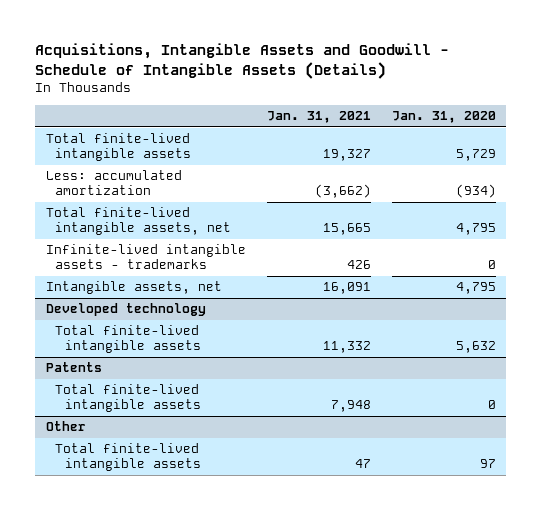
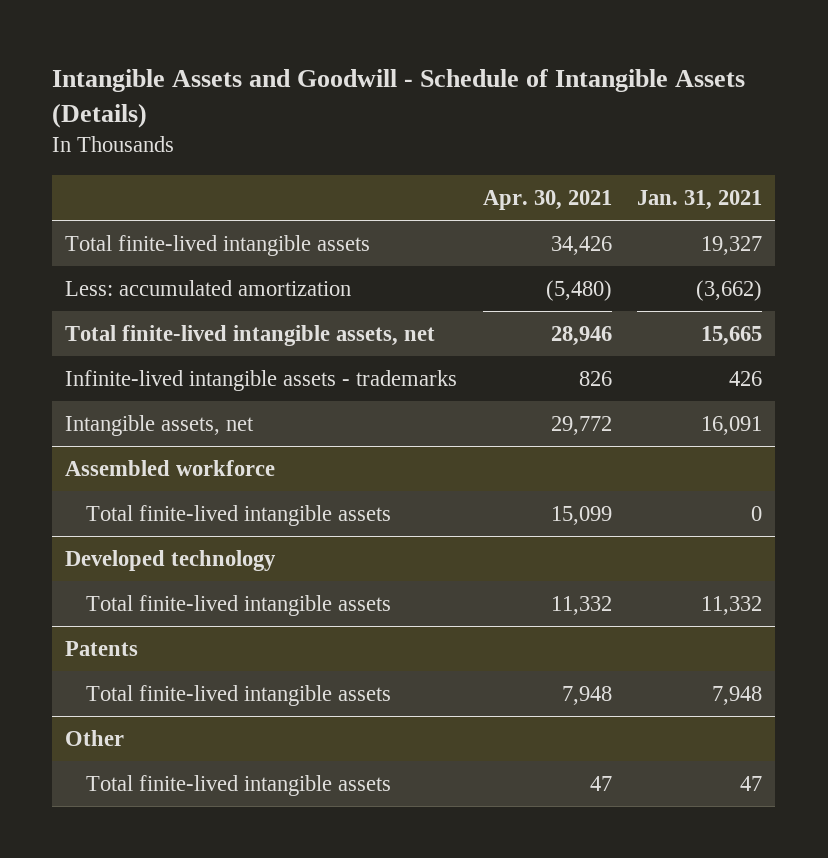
- Acquisitions, Intangible Assets and Goodwill - Schedule of Intangible Assets (Details)
+ Intangible Assets and Goodwill - Schedule of Intangible Assets (Details)
- | Jan. 31, 2021 | Jan. 31, 2020
+ | Apr. 30, 2021 | Jan. 31, 2021
+ Assembled workforce
+ Total finite-lived intangible assets | 15,099 | 0

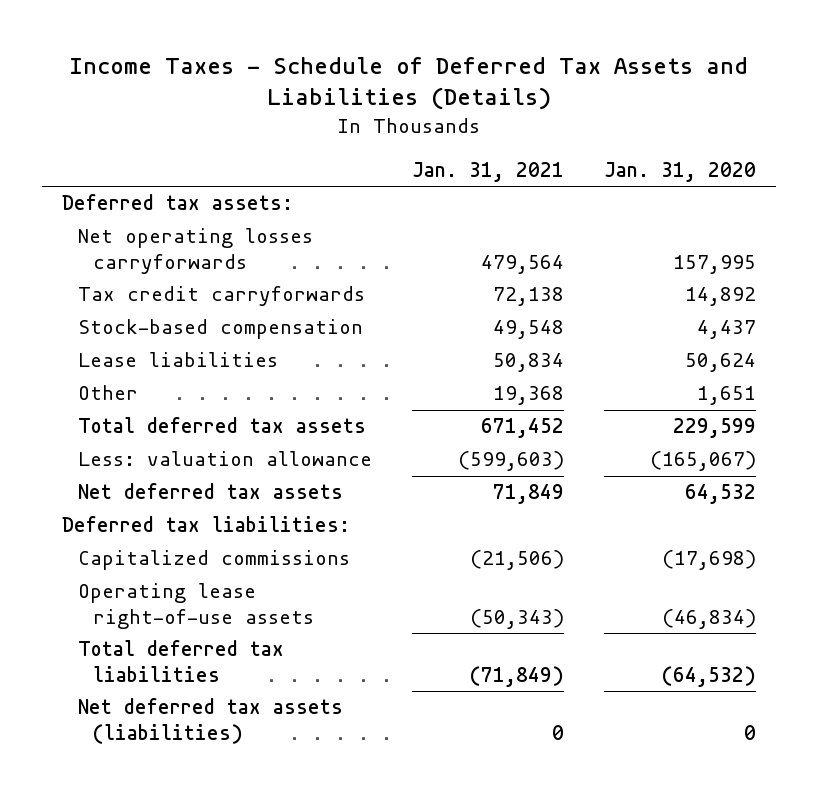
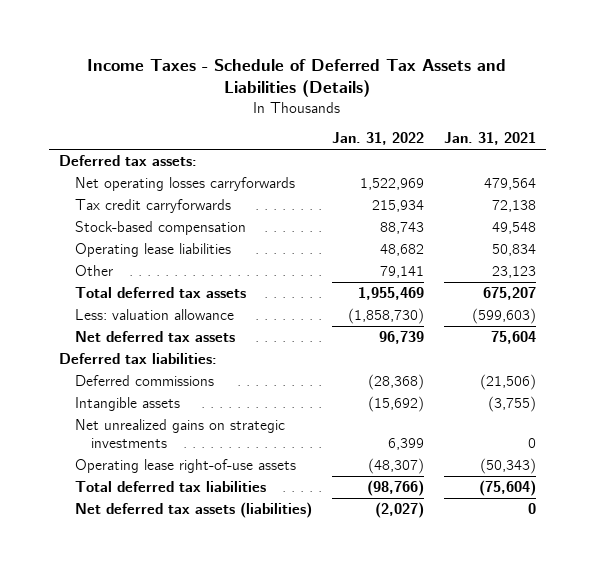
- | Jan. 31, 2021 | Jan. 31, 2020
+ | Jan. 31, 2022 | Jan. 31, 2021
- Lease liabilities | 50,834 | 50,624
- Other | 19,368 | 1,651
- Total deferred tax assets | 671,452 | 229,599
+ Operating lease liabilities | 48,682 | 50,834
+ Other | 79,141 | 23,123
+ Total deferred tax assets | 1,955,469 | 675,207
- Net deferred tax assets | 71,849 | 64,532
+ Net deferred tax assets | 96,739 | 75,604
- Capitalized commissions | (21,506) | (17,698)
+ Deferred commissions | (28,368) | (21,506)
+ Intangible assets | (15,692) | (3,755)
+ Net unrealized gains on strategic investments | 6,399 | 0
- Total deferred tax liabilities | (71,849) | (64,532)
+ Total deferred tax liabilities | (98,766) | (75,604)

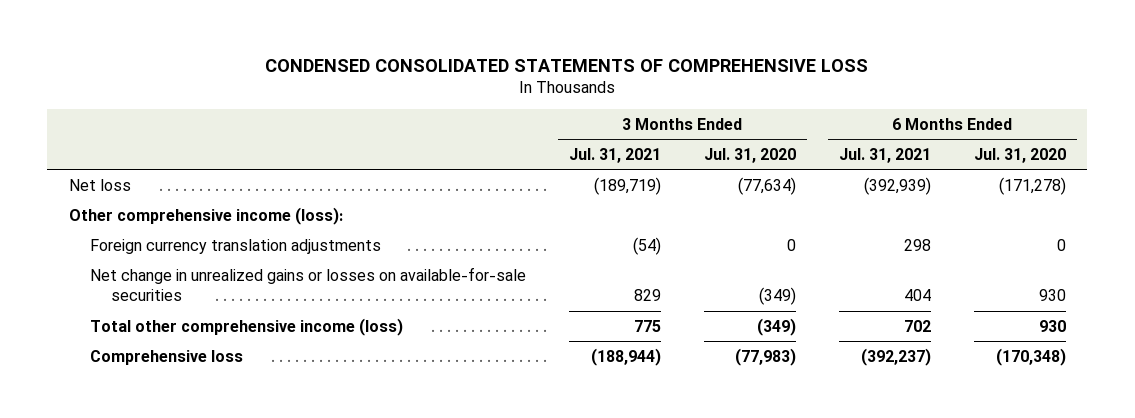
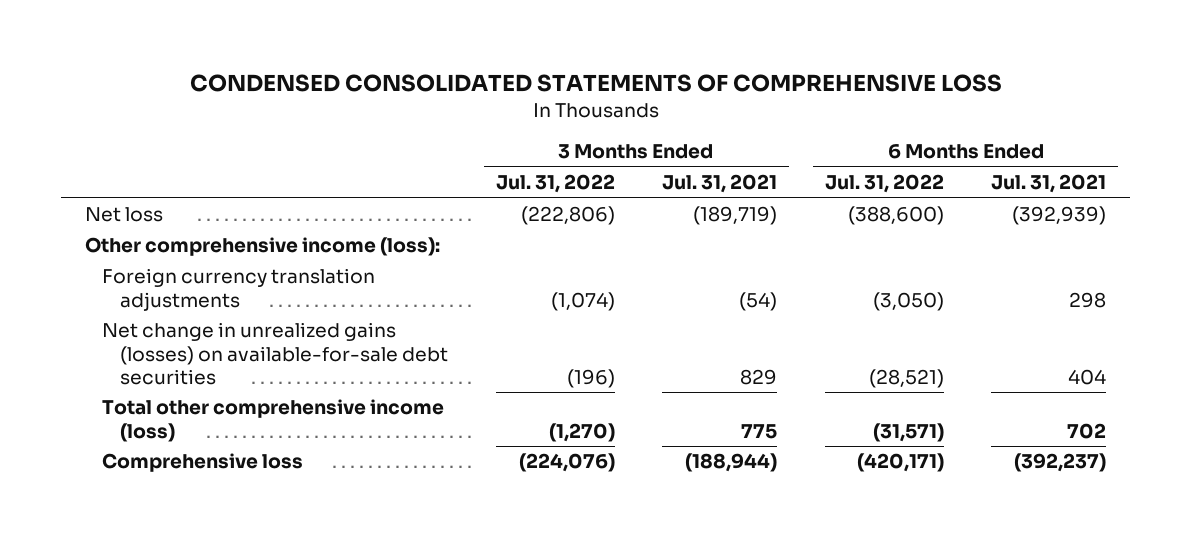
- | 3 Months Ended Jul. 31, 2021 | 3 Months Ended Jul. 31, 2020 | 6 Months Ended Jul. 31, 2021 | 6 Months Ended Jul. 31, 2020
+ | 3 Months Ended Jul. 31, 2022 | 3 Months Ended Jul. 31, 2021 | 6 Months Ended Jul. 31, 2022 | 6 Months Ended Jul. 31, 2021
- Net change in unrealized gains or losses on available-for-sale securities | 829 | (349) | 404 | 930
+ Net change in unrealized gains (losses) on available-for-sale debt securities | (196) | 829 | (28,521) | 404

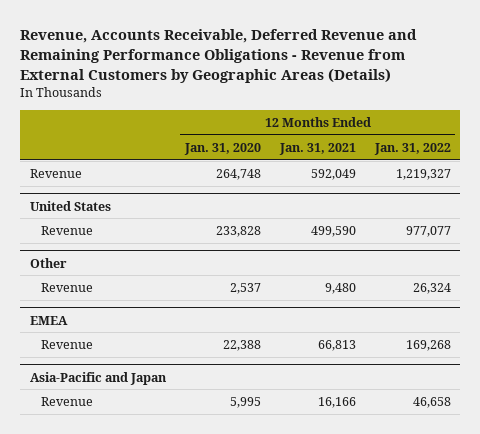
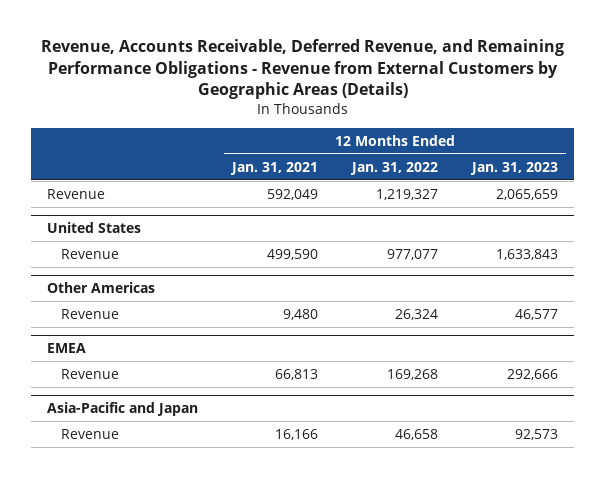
- Revenue, Accounts Receivable, Deferred Revenue and Remaining Performance Obligations - Revenue from External Customers by Geographic Areas (Details)
+ Revenue, Accounts Receivable, Deferred Revenue, and Remaining Performance Obligations - Revenue from External Customers by Geographic Areas (Details)
- | 12 Months Ended Jan. 31, 2020 | 12 Months Ended Jan. 31, 2021 | 12 Months Ended Jan. 31, 2022
+ | 12 Months Ended Jan. 31, 2021 | 12 Months Ended Jan. 31, 2022 | 12 Months Ended Jan. 31, 2023
- Other
+ Other Americas

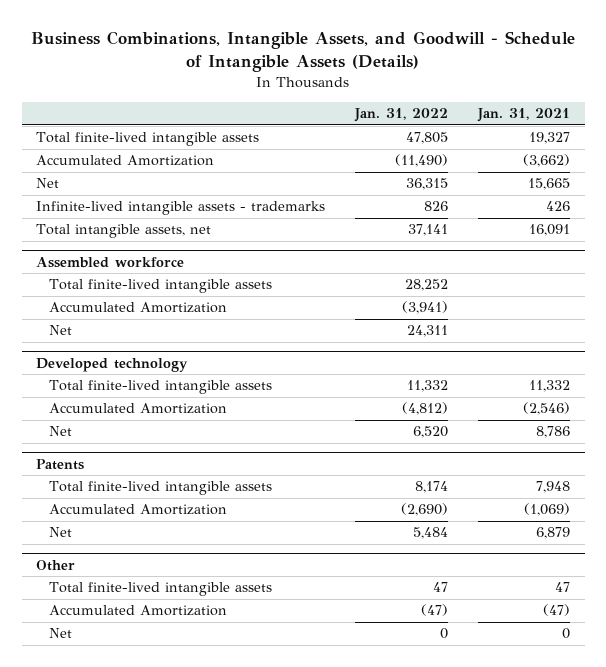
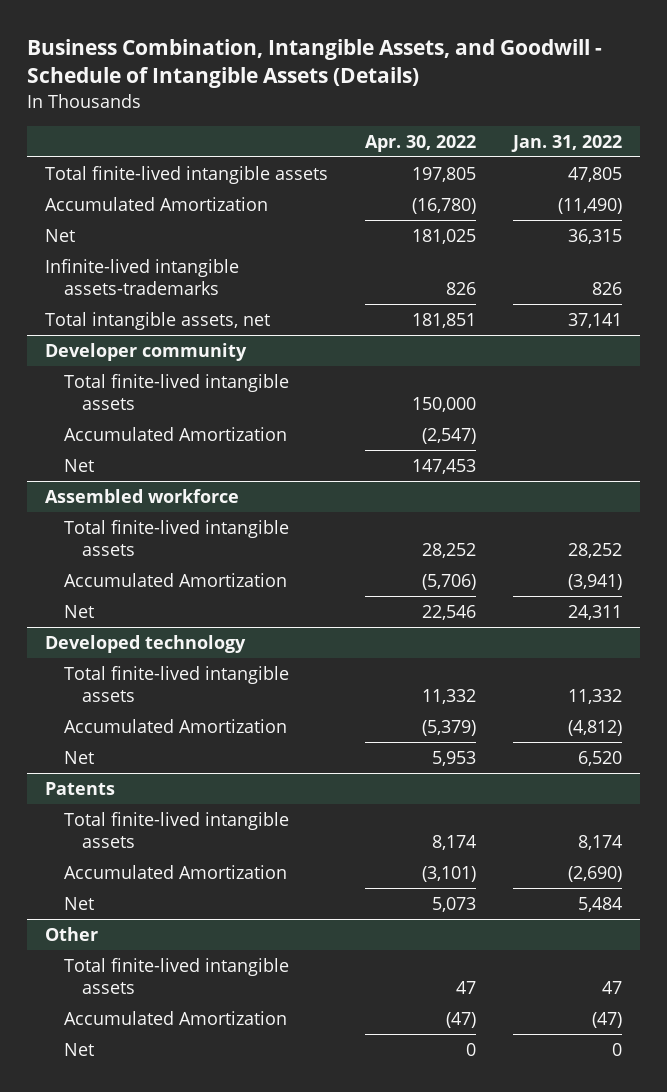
- Business Combinations, Intangible Assets, and Goodwill - Schedule of Intangible Assets (Details)
+ Business Combination, Intangible Assets, and Goodwill - Schedule of Intangible Assets (Details)
- | Jan. 31, 2022 | Jan. 31, 2021
+ | Apr. 30, 2022 | Jan. 31, 2022
- Infinite-lived intangible assets - trademarks | 826 | 426
+ Infinite-lived intangible assets-trademarks | 826 | 826
+ Developer community
+ Total finite-lived intangible assets | 150,000 |
+ Accumulated Amortization | (2,547) |
+ Net | 147,453 |

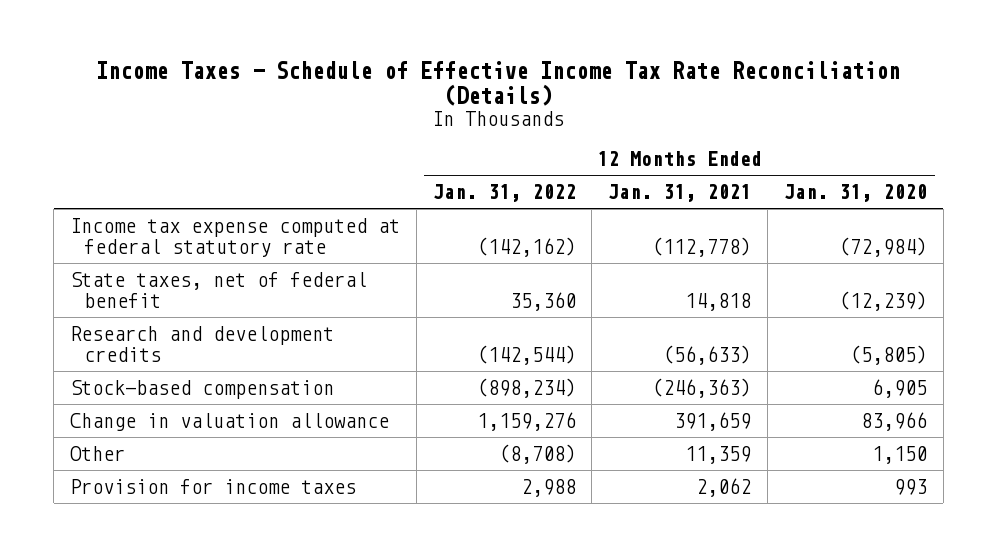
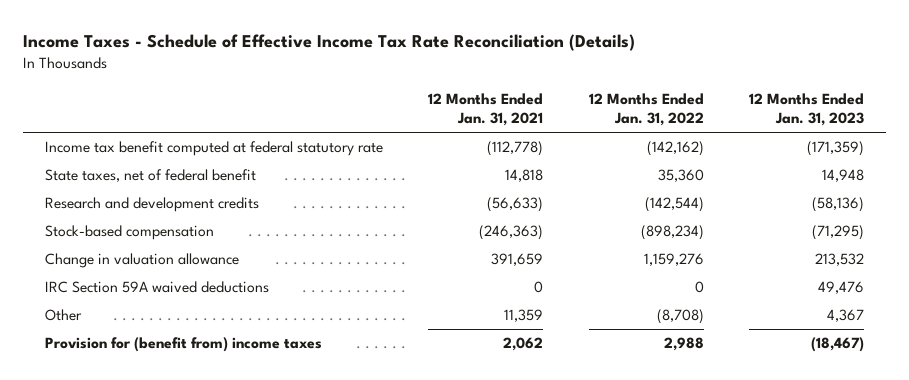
- | 12 Months Ended Jan. 31, 2022 | 12 Months Ended Jan. 31, 2021 | 12 Months Ended Jan. 31, 2020
+ | 12 Months Ended Jan. 31, 2021 | 12 Months Ended Jan. 31, 2022 | 12 Months Ended Jan. 31, 2023
- Income tax expense computed at federal statutory rate | (142,162) | (112,778) | (72,984)
+ Income tax benefit computed at federal statutory rate | (112,778) | (142,162) | (171,359)
+ IRC Section 59A waived deductions | 0 | 0 | 49,476
- Provision for income taxes | 2,988 | 2,062 | 993
+ Provision for (benefit from) income taxes | 2,062 | 2,988 | (18,467)

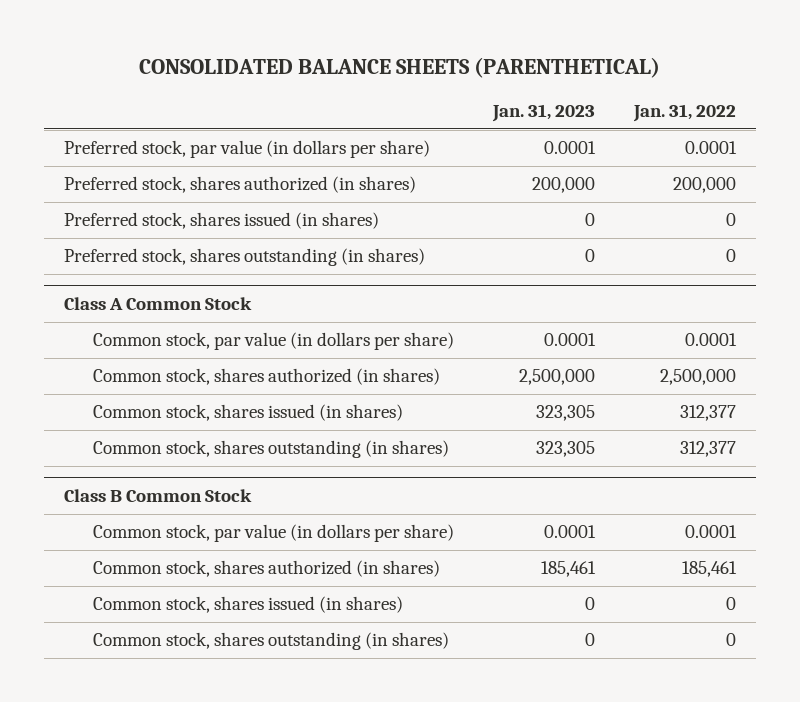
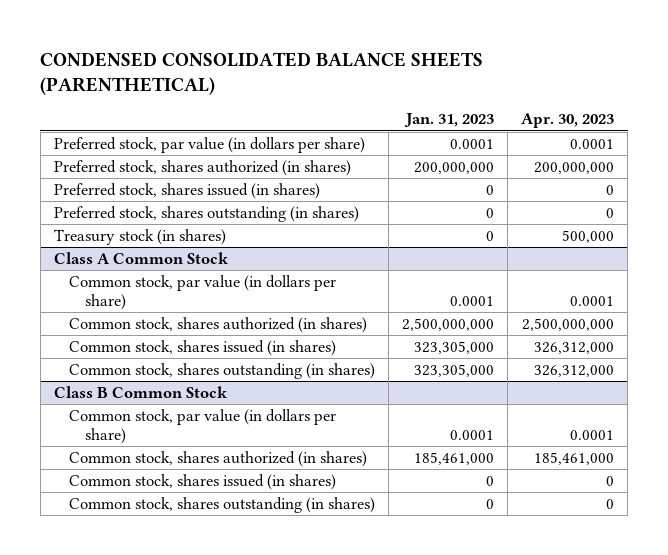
- CONSOLIDATED BALANCE SHEETS (PARENTHETICAL)
+ CONDENSED CONSOLIDATED BALANCE SHEETS (PARENTHETICAL)
- | Jan. 31, 2023 | Jan. 31, 2022
+ | Jan. 31, 2023 | Apr. 30, 2023
- Preferred stock, shares authorized (in shares) | 200,000 | 200,000
+ Preferred stock, shares authorized (in shares) | 200,000,000 | 200,000,000
+ Treasury stock (in shares) | 0 | 500,000
@ Class A Common Stock
- Common stock, shares authorized (in shares) | 2,500,000 | 2,500,000
- Common stock, shares issued (in shares) | 323,305 | 312,377
- Common stock, shares outstanding (in shares) | 323,305 | 312,377
+ Common stock, shares authorized (in shares) | 2,500,000,000 | 2,500,000,000
+ Common stock, shares issued (in shares) | 323,305,000 | 326,312,000
+ Common stock, shares outstanding (in shares) | 323,305,000 | 326,312,000
@ Class B Common Stock
- Common stock, shares authorized (in shares) | 185,461 | 185,461
+ Common stock, shares authorized (in shares) | 185,461,000 | 185,461,000

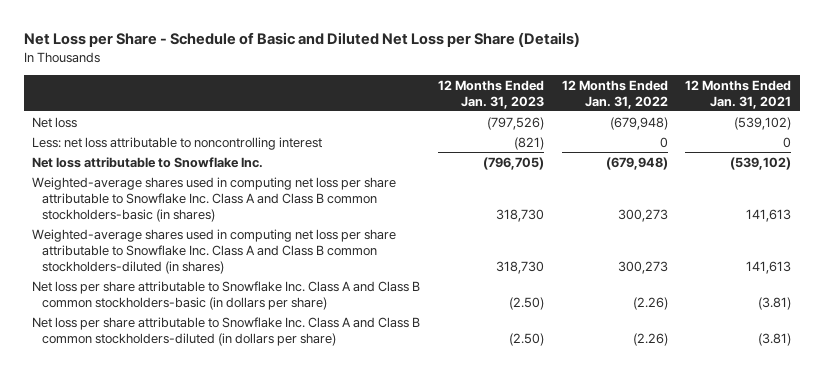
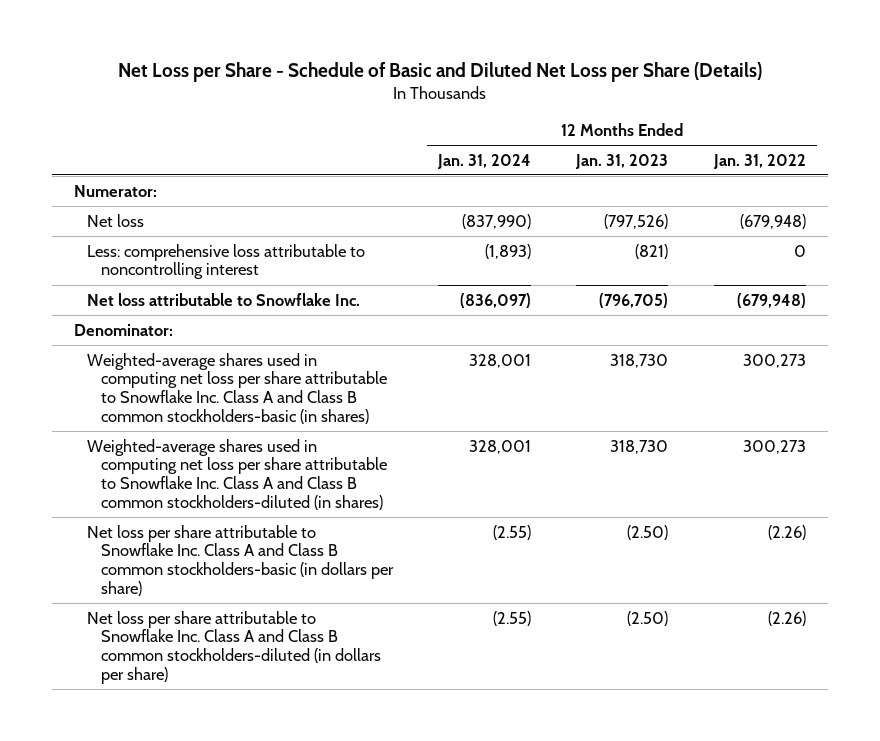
- | 12 Months Ended Jan. 31, 2023 | 12 Months Ended Jan. 31, 2022 | 12 Months Ended Jan. 31, 2021
+ | 12 Months Ended Jan. 31, 2024 | 12 Months Ended Jan. 31, 2023 | 12 Months Ended Jan. 31, 2022
+ Numerator:
- Less: net loss attributable to noncontrolling interest | (821) | 0 | 0
+ Less: comprehensive loss attributable to noncontrolling interest | (1,893) | (821) | 0
+ Denominator:

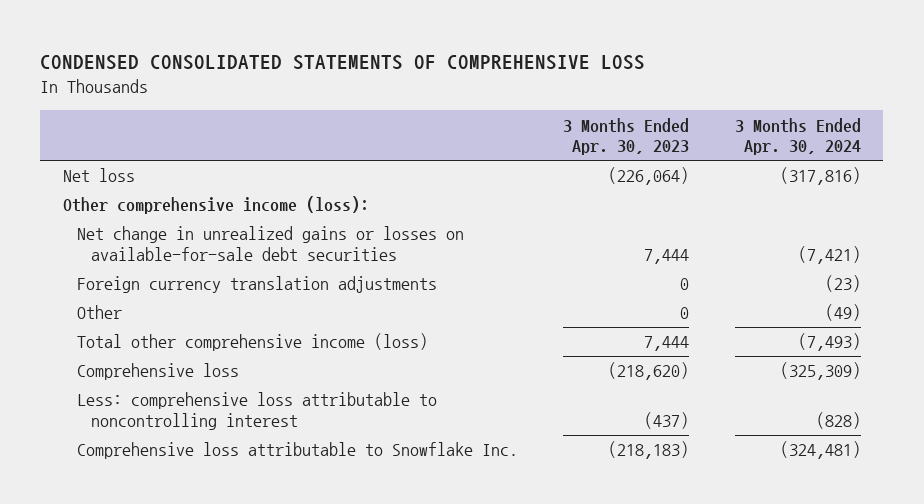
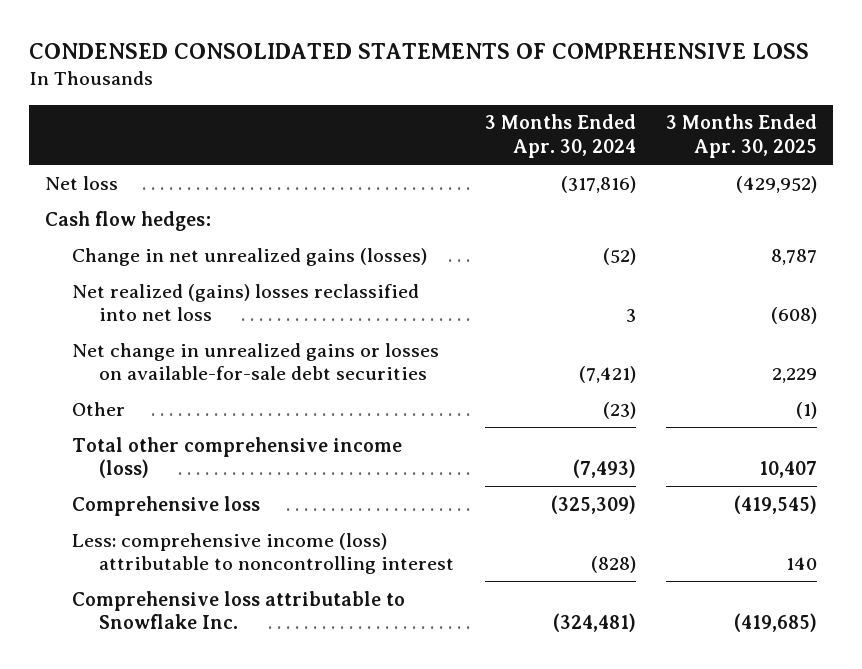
- | 3 Months Ended Apr. 30, 2023 | 3 Months Ended Apr. 30, 2024
+ | 3 Months Ended Apr. 30, 2024 | 3 Months Ended Apr. 30, 2025
- Other comprehensive income (loss):
+ Cash flow hedges:
+ Change in net unrealized gains (losses) | (52) | 8,787
+ Net realized (gains) losses reclassified into net loss | 3 | (608)
- Foreign currency translation adjustments | 0 | (23)
- Other | 0 | (49)
+ Other | (23) | (1)
- Less: comprehensive loss attributable to noncontrolling interest | (437) | (828)
+ Less: comprehensive income (loss) attributable to noncontrolling interest | (828) | 140

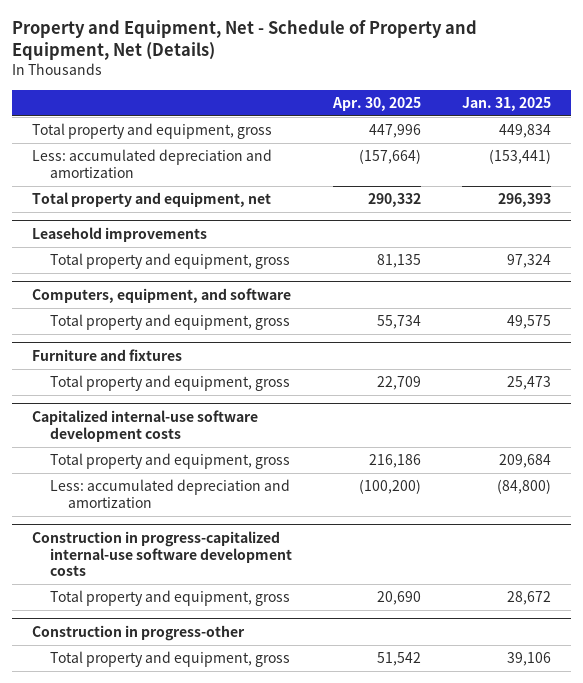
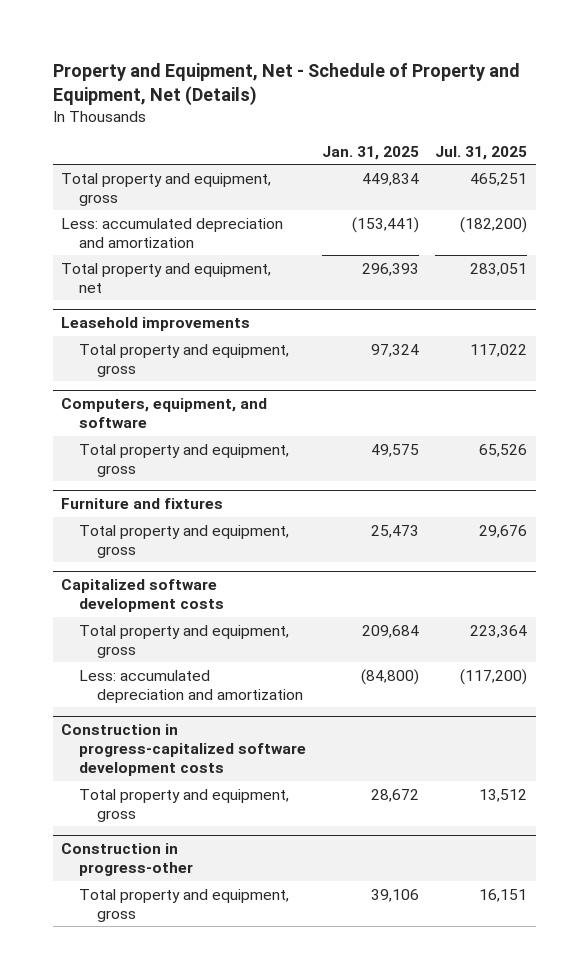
- | Apr. 30, 2025 | Jan. 31, 2025
+ | Jan. 31, 2025 | Jul. 31, 2025
- Capitalized internal-use software development costs
+ Capitalized software development costs
- Construction in progress-capitalized internal-use software development costs
+ Construction in progress-capitalized software development costs

